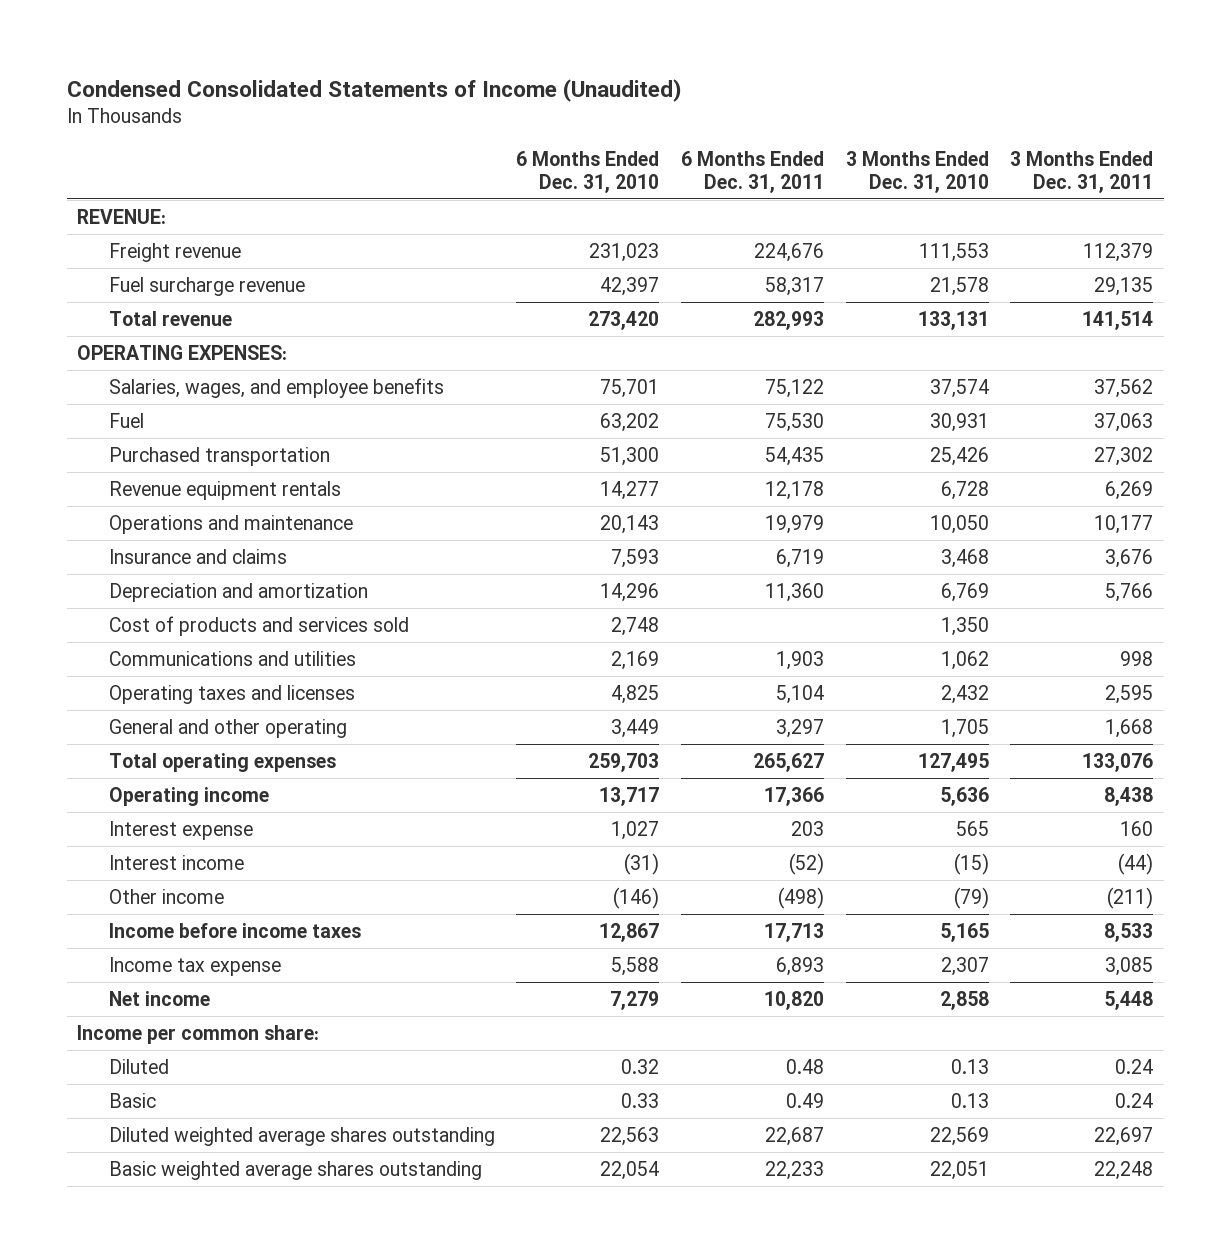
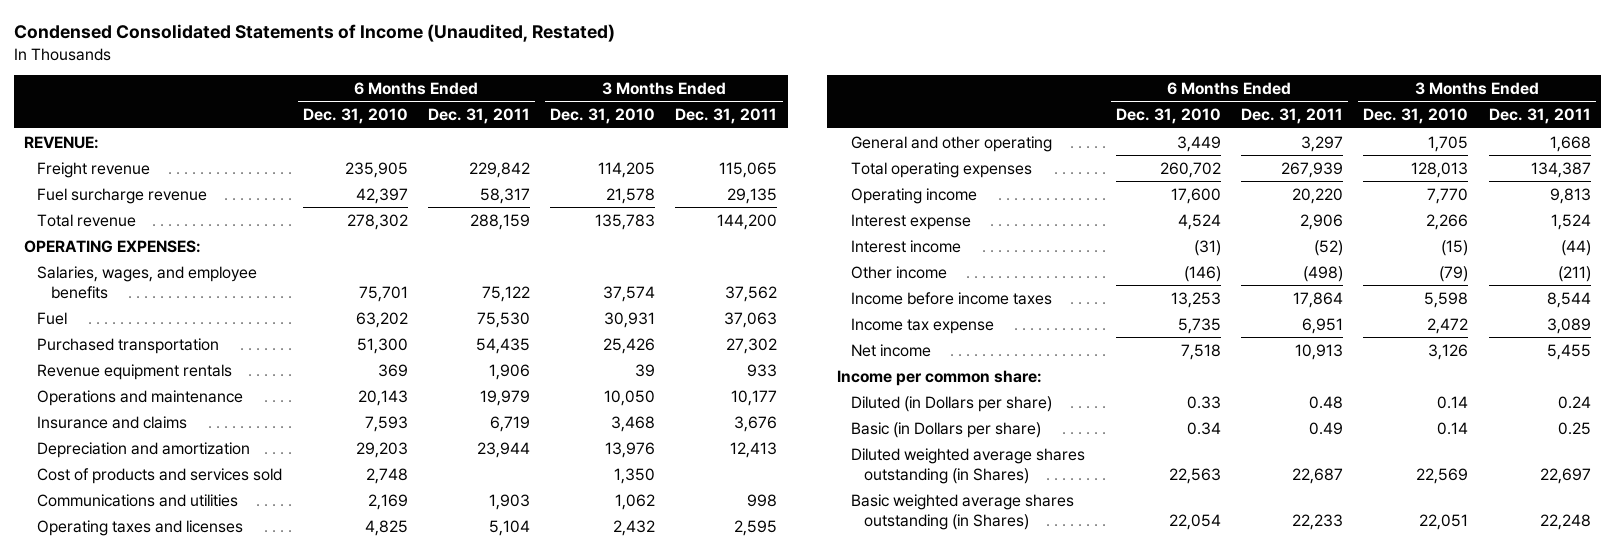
- Condensed Consolidated Statements of Income (Unaudited)
+ Condensed Consolidated Statements of Income (Unaudited, Restated)
- Freight revenue | 231,023 | 224,676 | 111,553 | 112,379
+ Freight revenue | 235,905 | 229,842 | 114,205 | 115,065
- Total revenue | 273,420 | 282,993 | 133,131 | 141,514
+ Total revenue | 278,302 | 288,159 | 135,783 | 144,200
- Revenue equipment rentals | 14,277 | 12,178 | 6,728 | 6,269
+ Revenue equipment rentals | 369 | 1,906 | 39 | 933
- Depreciation and amortization | 14,296 | 11,360 | 6,769 | 5,766
+ Depreciation and amortization | 29,203 | 23,944 | 13,976 | 12,413
- Total operating expenses | 259,703 | 265,627 | 127,495 | 133,076
- Operating income | 13,717 | 17,366 | 5,636 | 8,438
- Interest expense | 1,027 | 203 | 565 | 160
+ Total operating expenses | 260,702 | 267,939 | 128,013 | 134,387
+ Operating income | 17,600 | 20,220 | 7,770 | 9,813
+ Interest expense | 4,524 | 2,906 | 2,266 | 1,524
- Income before income taxes | 12,867 | 17,713 | 5,165 | 8,533
- Income tax expense | 5,588 | 6,893 | 2,307 | 3,085
- Net income | 7,279 | 10,820 | 2,858 | 5,448
+ Income before income taxes | 13,253 | 17,864 | 5,598 | 8,544
+ Income tax expense | 5,735 | 6,951 | 2,472 | 3,089
+ Net income | 7,518 | 10,913 | 3,126 | 5,455
- Diluted | 0.32 | 0.48 | 0.13 | 0.24
- Basic | 0.33 | 0.49 | 0.13 | 0.24
- Diluted weighted average shares outstanding | 22,563 | 22,687 | 22,569 | 22,697
- Basic weighted average shares outstanding | 22,054 | 22,233 | 22,051 | 22,248
+ Diluted (in Dollars per share) | 0.33 | 0.48 | 0.14 | 0.24
+ Basic (in Dollars per share) | 0.34 | 0.49 | 0.14 | 0.25
+ Diluted weighted average shares outstanding (in Shares) | 22,563 | 22,687 | 22,569 | 22,697
+ Basic weighted average shares outstanding (in Shares) | 22,054 | 22,233 | 22,051 | 22,248

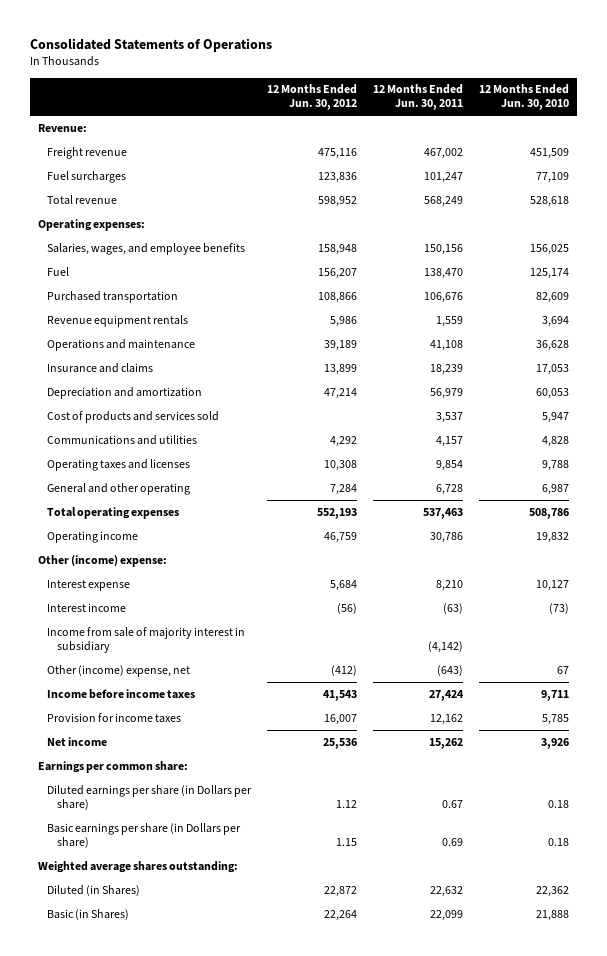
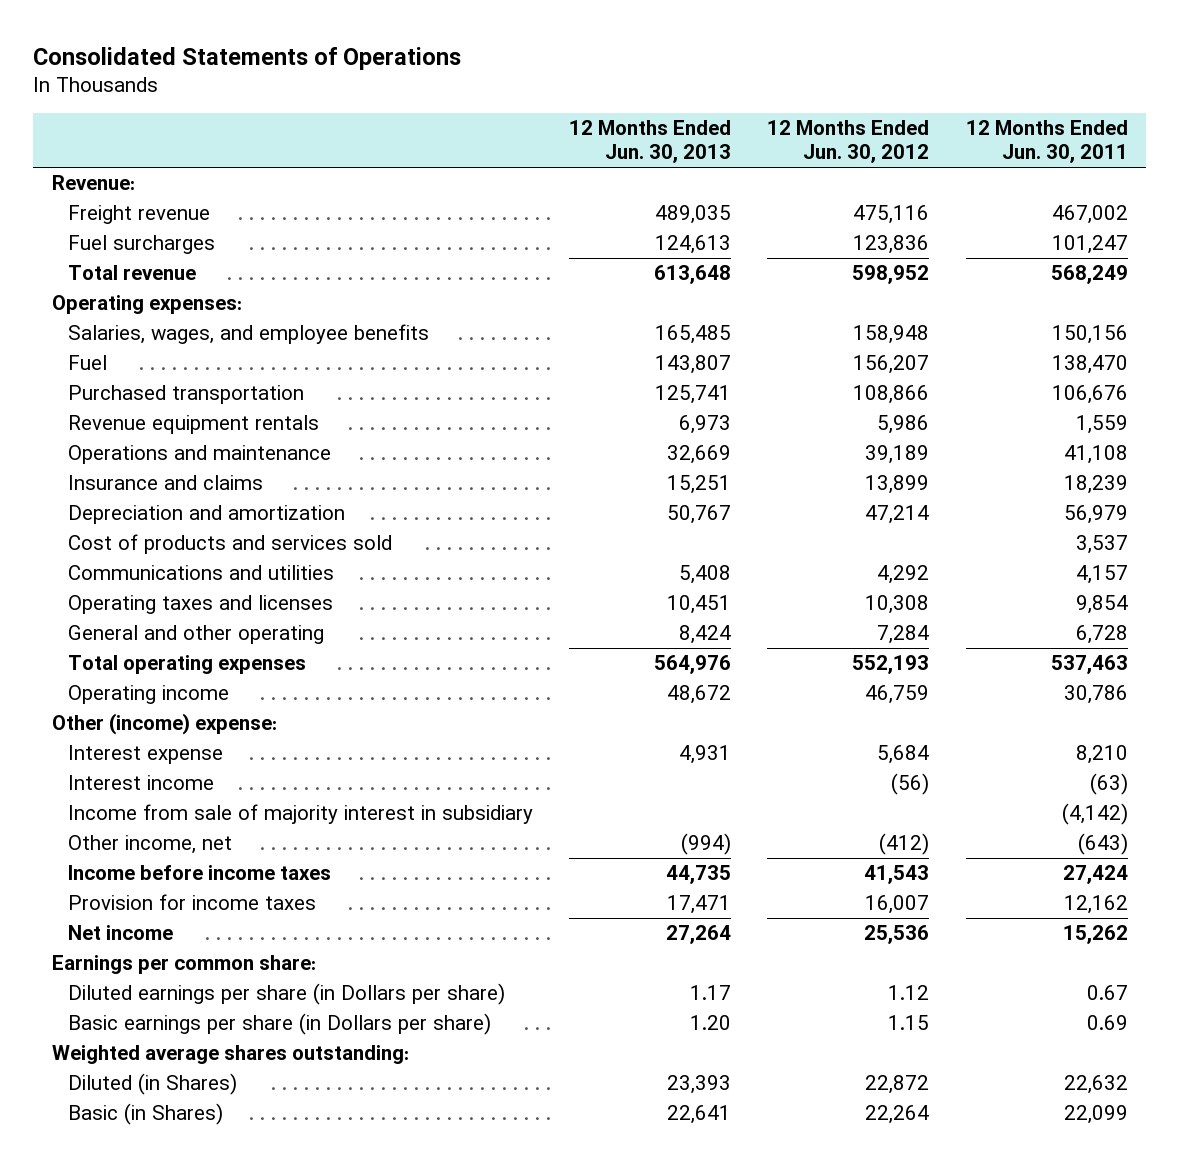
- | 12 Months Ended Jun. 30, 2012 | 12 Months Ended Jun. 30, 2011 | 12 Months Ended Jun. 30, 2010
+ | 12 Months Ended Jun. 30, 2013 | 12 Months Ended Jun. 30, 2012 | 12 Months Ended Jun. 30, 2011
- Other (income) expense, net | (412) | (643) | 67
+ Other income, net | (994) | (412) | (643)

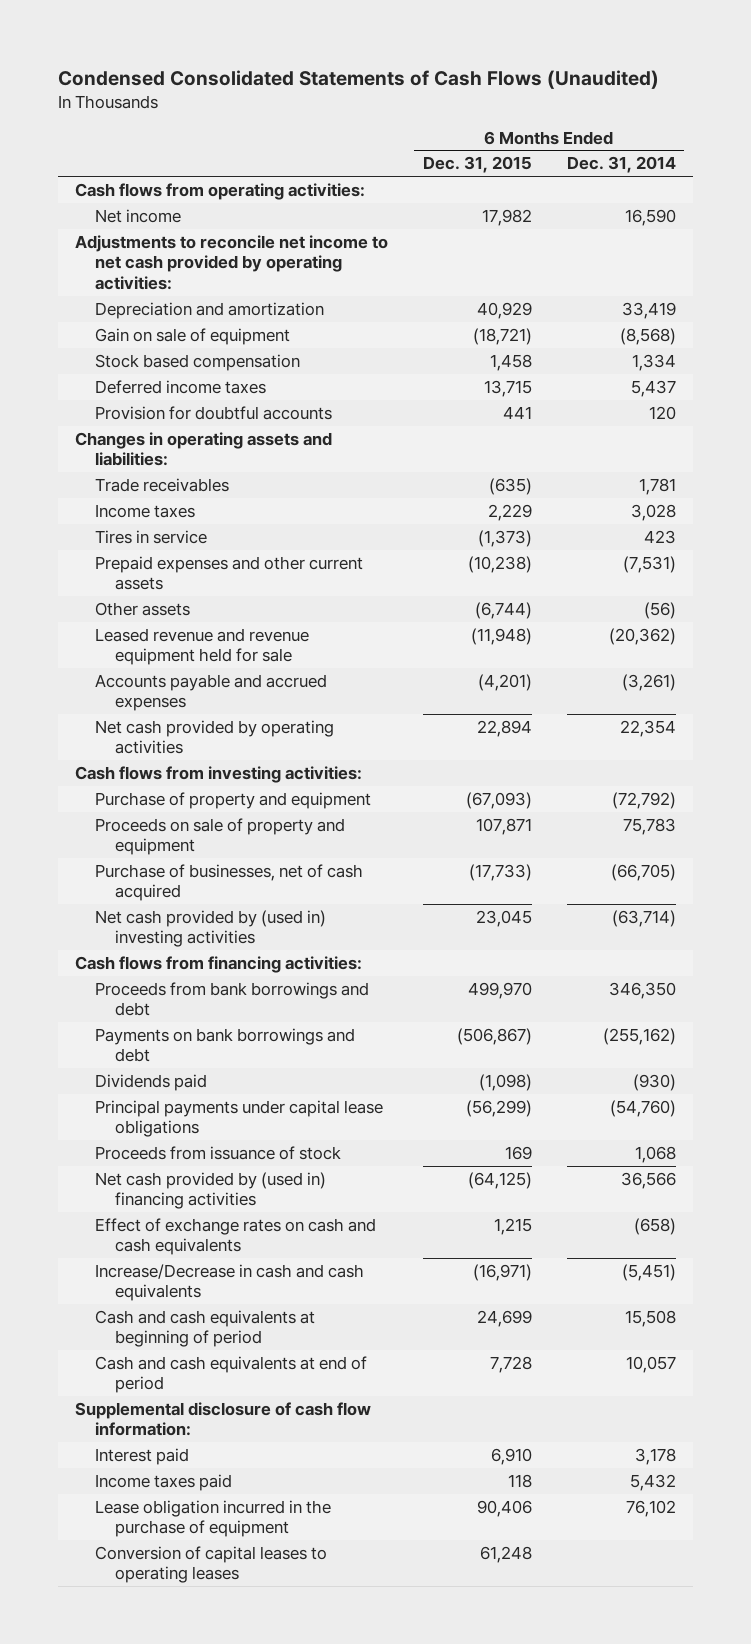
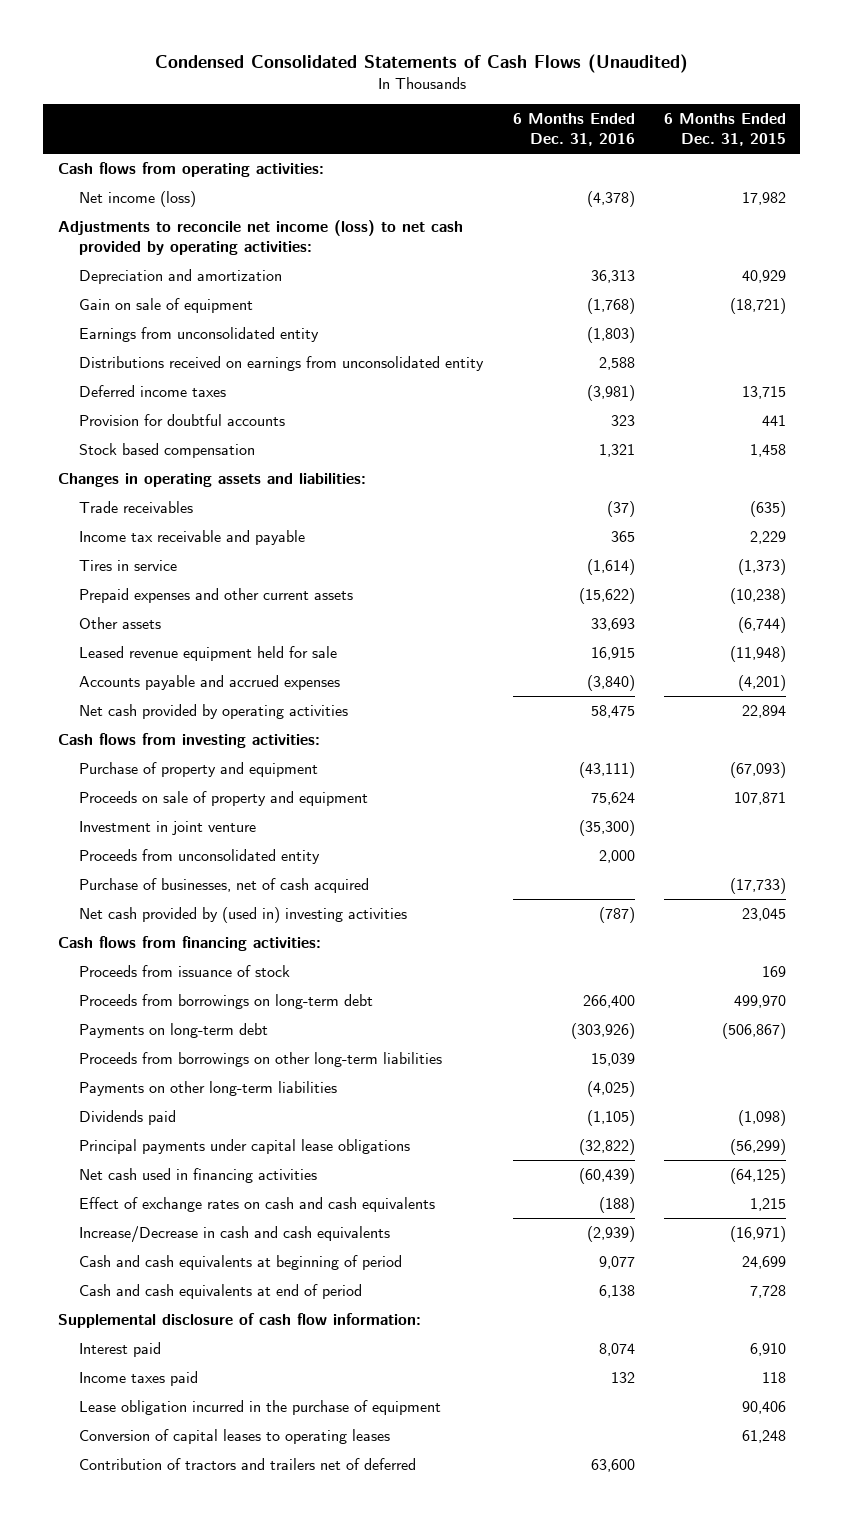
- | 6 Months Ended Dec. 31, 2015 | 6 Months Ended Dec. 31, 2014
+ | 6 Months Ended Dec. 31, 2016 | 6 Months Ended Dec. 31, 2015
- Net income | 17,982 | 16,590
- Adjustments to reconcile net income to net cash provided by operating activities:
+ Net income (loss) | (4,378) | 17,982
+ Adjustments to reconcile net income (loss) to net cash provided by operating activities:
+ Earnings from unconsolidated entity | (1,803) |
+ Distributions received on earnings from unconsolidated entity | 2,588 |
moved down: Stock based compensation | 1,321 | 1,458
- Income taxes | 2,229 | 3,028
+ Income tax receivable and payable | 365 | 2,229
- Leased revenue and revenue equipment held for sale | (11,948) | (20,362)
+ Leased revenue equipment held for sale | 16,915 | (11,948)
+ Investment in joint venture | (35,300) |
+ Proceeds from unconsolidated entity | 2,000 |
- Proceeds from bank borrowings and debt | 499,970 | 346,350
- Payments on bank borrowings and debt | (506,867) | (255,162)
moved up: Proceeds from issuance of stock | | 169
+ Proceeds from borrowings on long-term debt | 266,400 | 499,970
+ Payments on long-term debt | (303,926) | (506,867)
+ Proceeds from borrowings on other long-term liabilities | 15,039 |
+ Payments on other long-term liabilities | (4,025) |
- Net cash provided by (used in) financing activities | (64,125) | 36,566
+ Net cash used in financing activities | (60,439) | (64,125)
+ Contribution of tractors and trailers net of deferred | 63,600 |

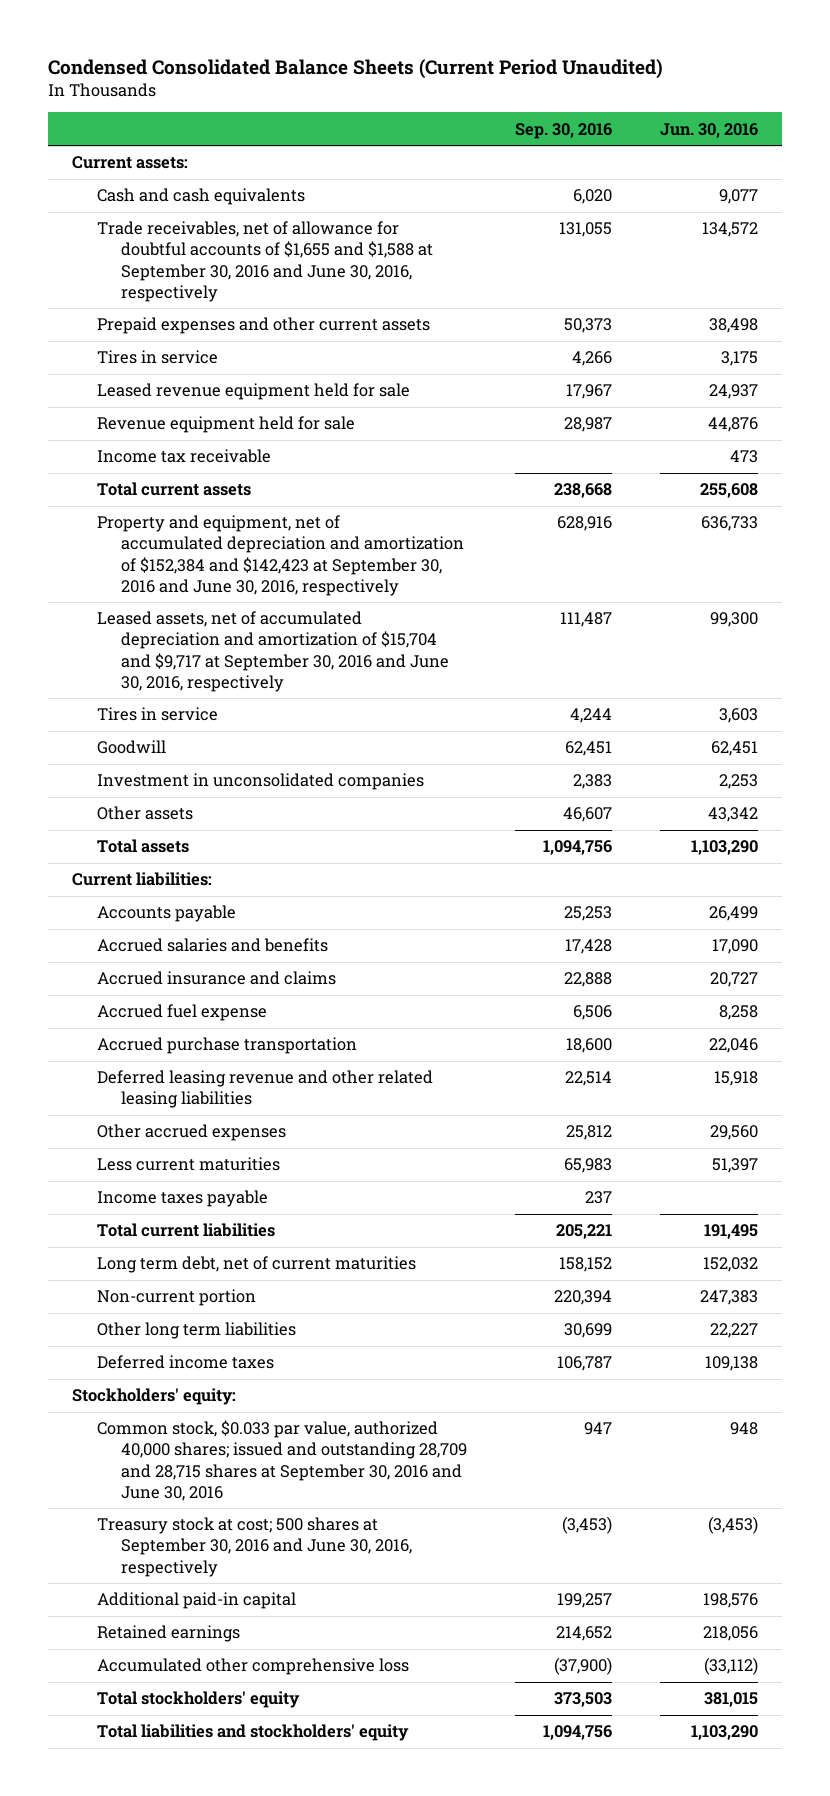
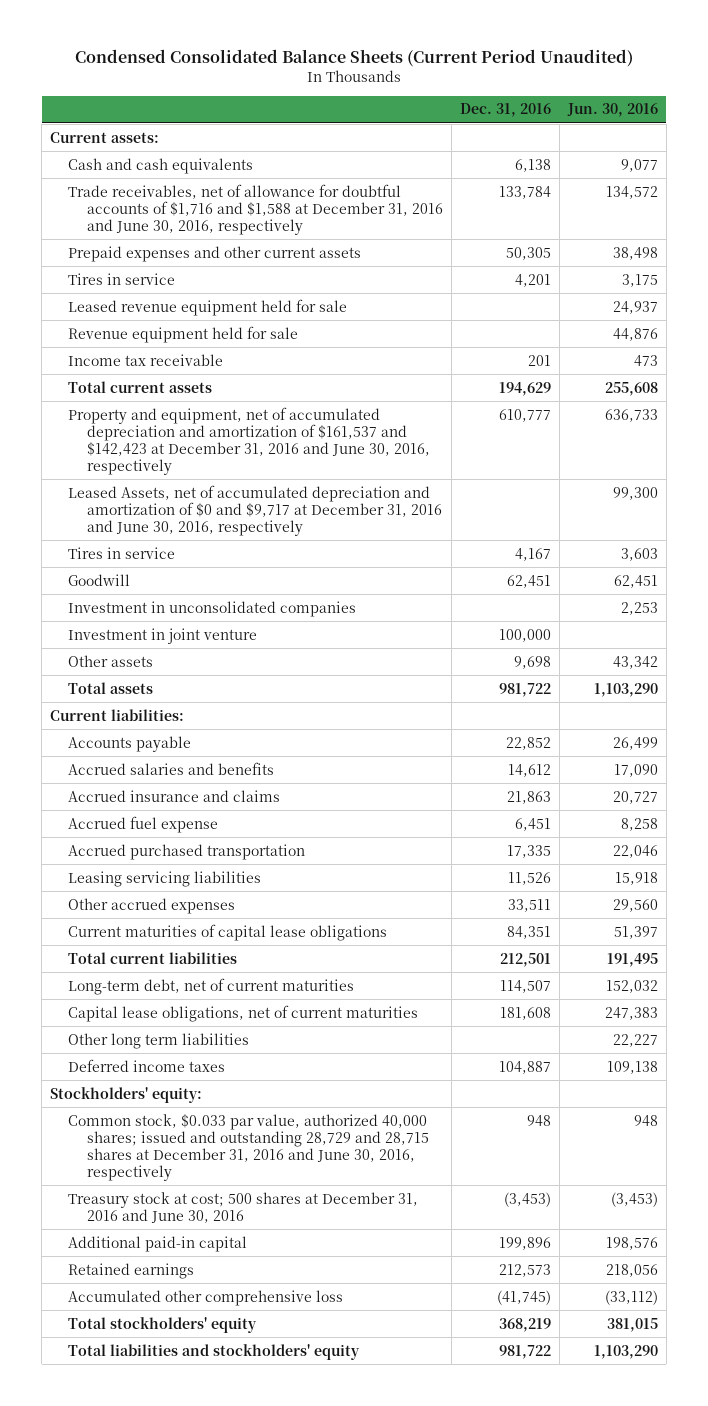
- | Sep. 30, 2016 | Jun. 30, 2016
+ | Dec. 31, 2016 | Jun. 30, 2016
- Trade receivables, net of allowance for doubtful accounts of $1,655 and $1,588 at September 30, 2016 and June 30, 2016, respectively | 131,055 | 134,572
+ Trade receivables, net of allowance for doubtful accounts of $1,716 and $1,588 at December 31, 2016 and June 30, 2016, respectively | 133,784 | 134,572
- Property and equipment, net of accumulated depreciation and amortization of $152,384 and $142,423 at September 30, 2016 and June 30, 2016, respectively | 628,916 | 636,733
- Leased assets, net of accumulated depreciation and amortization of $15,704 and $9,717 at September 30, 2016 and June 30, 2016, respectively | 111,487 | 99,300
+ Property and equipment, net of accumulated depreciation and amortization of $161,537 and $142,423 at December 31, 2016 and June 30, 2016, respectively | 610,777 | 636,733
+ Leased Assets, net of accumulated depreciation and amortization of $0 and $9,717 at December 31, 2016 and June 30, 2016, respectively | | 99,300
+ Investment in joint venture | 100,000 |
- Accrued purchase transportation | 18,600 | 22,046
- Deferred leasing revenue and other related leasing liabilities | 22,514 | 15,918
+ Accrued purchased transportation | 17,335 | 22,046
+ Leasing servicing liabilities | 11,526 | 15,918
- Less current maturities | 65,983 | 51,397
- Income taxes payable | 237 |
+ Current maturities of capital lease obligations | 84,351 | 51,397
- Long term debt, net of current maturities | 158,152 | 152,032
- Non-current portion | 220,394 | 247,383
+ Long-term debt, net of current maturities | 114,507 | 152,032
+ Capital lease obligations, net of current maturities | 181,608 | 247,383
- Common stock, $0.033 par value, authorized 40,000 shares; issued and outstanding 28,709 and 28,715 shares at September 30, 2016 and June 30, 2016 | 947 | 948
- Treasury stock at cost; 500 shares at September 30, 2016 and June 30, 2016, respectively | (3,453) | (3,453)
+ Common stock, $0.033 par value, authorized 40,000 shares; issued and outstanding 28,729 and 28,715 shares at December 31, 2016 and June 30, 2016, respectively | 948 | 948
+ Treasury stock at cost; 500 shares at December 31, 2016 and June 30, 2016 | (3,453) | (3,453)

